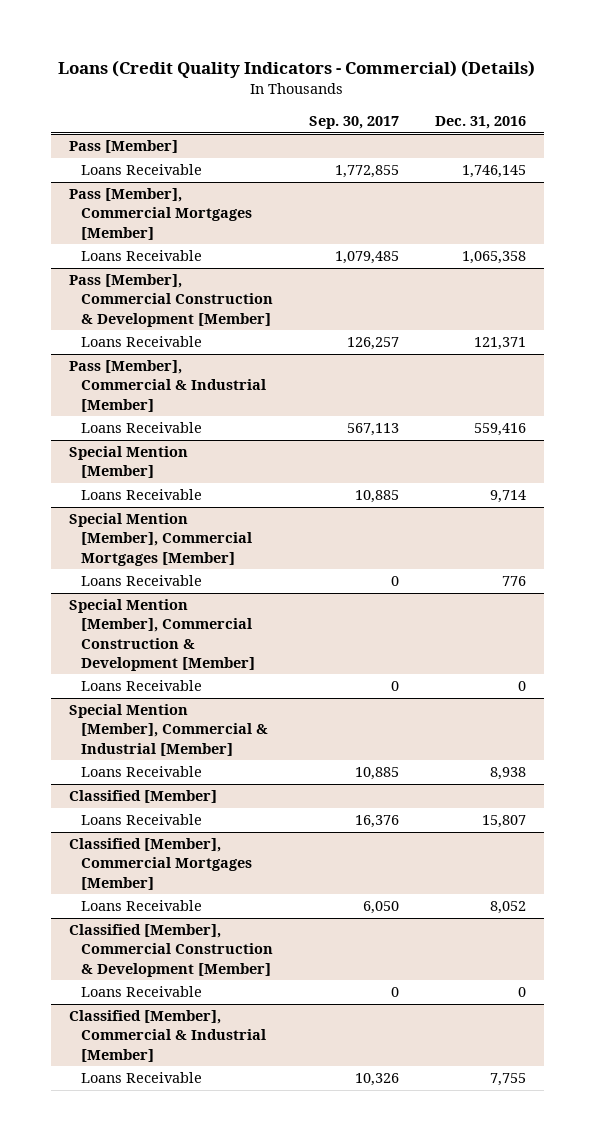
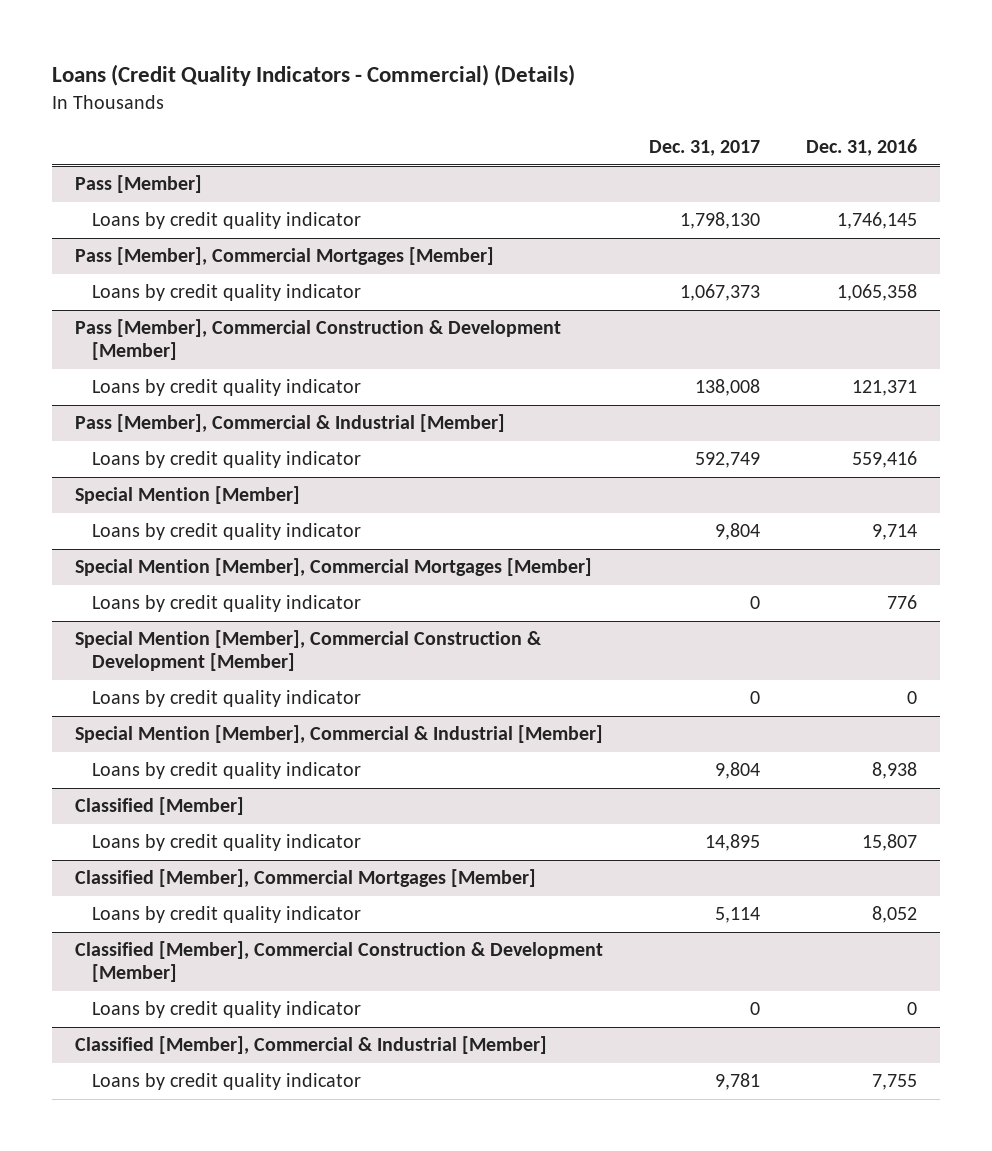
- | Sep. 30, 2017 | Dec. 31, 2016
+ | Dec. 31, 2017 | Dec. 31, 2016
@ Pass [Member]
- Loans Receivable | 1,772,855 | 1,746,145
+ Loans by credit quality indicator | 1,798,130 | 1,746,145
@ Pass [Member], Commercial Mortgages [Member]
- Loans Receivable | 1,079,485 | 1,065,358
+ Loans by credit quality indicator | 1,067,373 | 1,065,358
@ Pass [Member], Commercial Construction & Development [Member]
- Loans Receivable | 126,257 | 121,371
+ Loans by credit quality indicator | 138,008 | 121,371
@ Pass [Member], Commercial & Industrial [Member]
- Loans Receivable | 567,113 | 559,416
+ Loans by credit quality indicator | 592,749 | 559,416
@ Special Mention [Member]
- Loans Receivable | 10,885 | 9,714
+ Loans by credit quality indicator | 9,804 | 9,714
@ Special Mention [Member], Commercial Mortgages [Member]
- Loans Receivable | 0 | 776
+ Loans by credit quality indicator | 0 | 776
@ Special Mention [Member], Commercial Construction & Development [Member]
- Loans Receivable | 0 | 0
+ Loans by credit quality indicator | 0 | 0
@ Special Mention [Member], Commercial & Industrial [Member]
- Loans Receivable | 10,885 | 8,938
+ Loans by credit quality indicator | 9,804 | 8,938
@ Classified [Member]
- Loans Receivable | 16,376 | 15,807
+ Loans by credit quality indicator | 14,895 | 15,807
@ Classified [Member], Commercial Mortgages [Member]
- Loans Receivable | 6,050 | 8,052
+ Loans by credit quality indicator | 5,114 | 8,052
@ Classified [Member], Commercial Construction & Development [Member]
- Loans Receivable | 0 | 0
+ Loans by credit quality indicator | 0 | 0
@ Classified [Member], Commercial & Industrial [Member]
- Loans Receivable | 10,326 | 7,755
+ Loans by credit quality indicator | 9,781 | 7,755

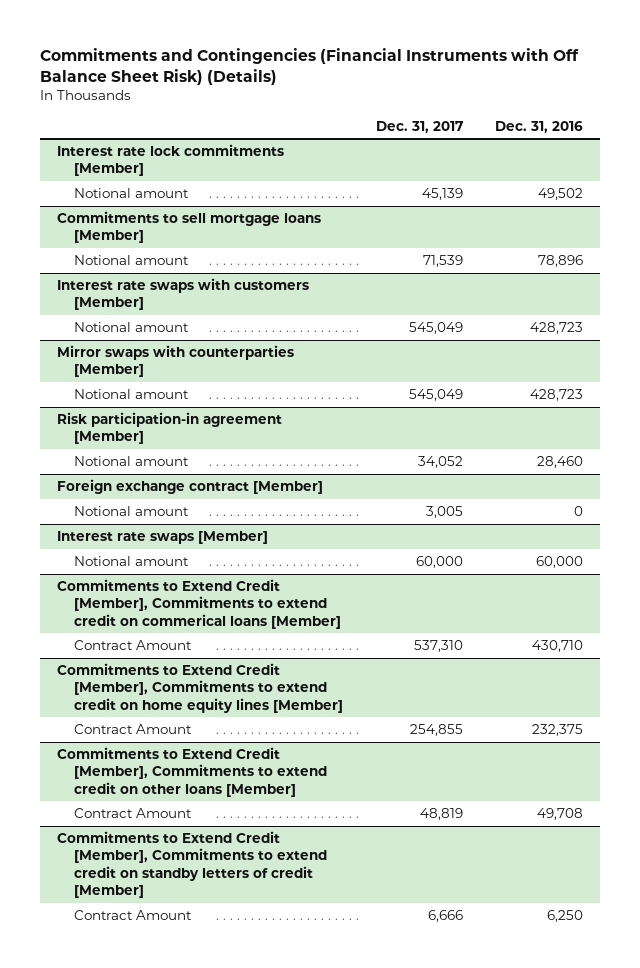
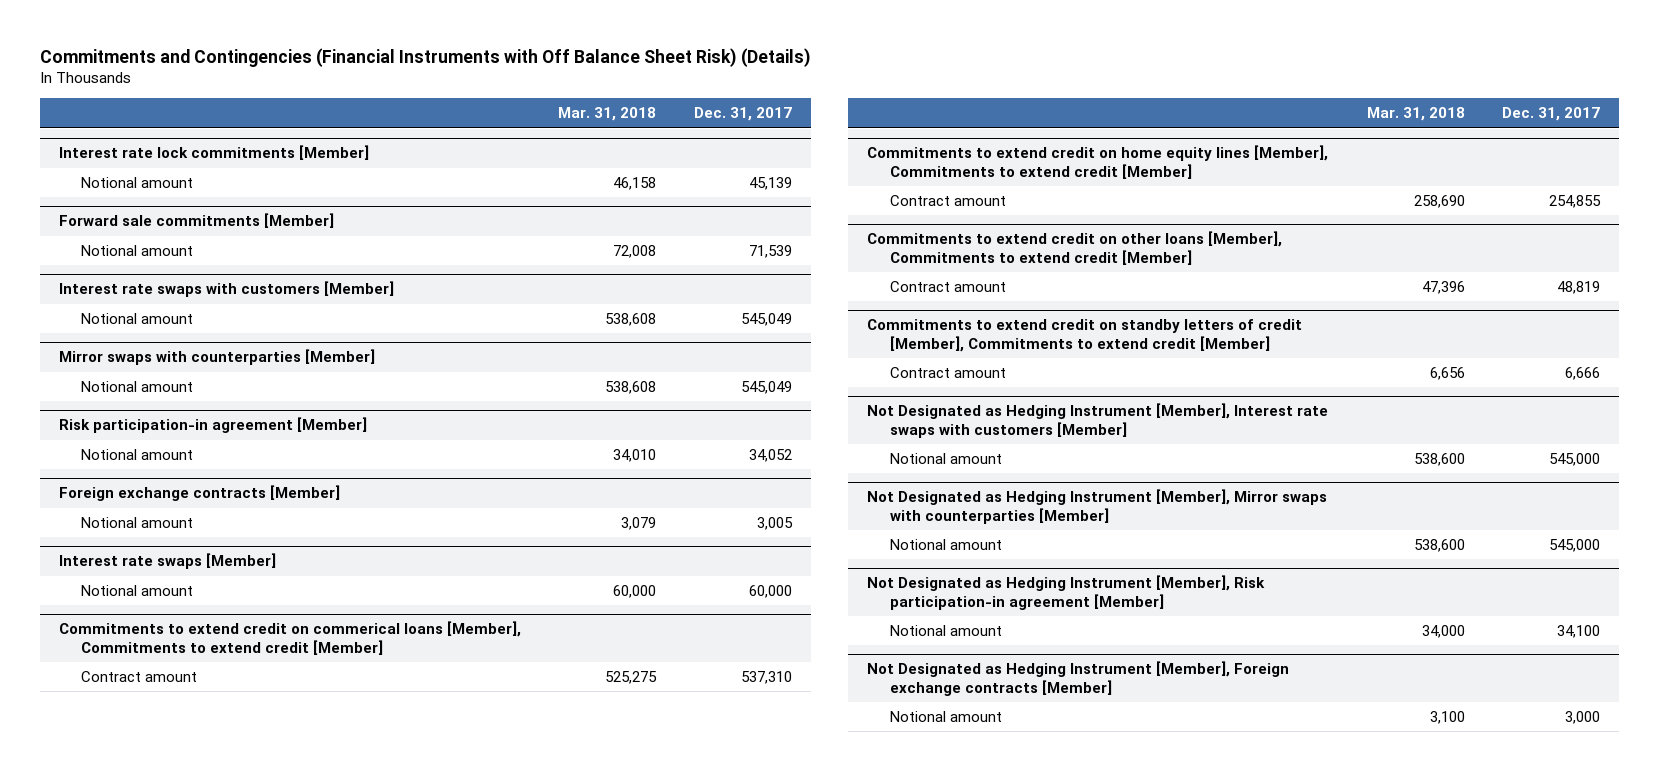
- | Dec. 31, 2017 | Dec. 31, 2016
+ | Mar. 31, 2018 | Dec. 31, 2017
- Commitments to sell mortgage loans [Member]
+ Forward sale commitments [Member]
- Foreign exchange contract [Member]
+ Foreign exchange contracts [Member]
- Commitments to Extend Credit [Member], Commitments to extend credit on commerical loans [Member]
- Contract Amount | 537,310 | 430,710
- Commitments to Extend Credit [Member], Commitments to extend credit on home equity lines [Member]
- Contract Amount | 254,855 | 232,375
- Commitments to Extend Credit [Member], Commitments to extend credit on other loans [Member]
- Contract Amount | 48,819 | 49,708
- Commitments to Extend Credit [Member], Commitments to extend credit on standby letters of credit [Member]
- Contract Amount | 6,666 | 6,250
+ Commitments to extend credit on commerical loans [Member], Commitments to extend credit [Member]
+ Contract amount | 525,275 | 537,310
+ Commitments to extend credit on home equity lines [Member], Commitments to extend credit [Member]
+ Contract amount | 258,690 | 254,855
+ Commitments to extend credit on other loans [Member], Commitments to extend credit [Member]
+ Contract amount | 47,396 | 48,819
+ Commitments to extend credit on standby letters of credit [Member], Commitments to extend credit [Member]
+ Contract amount | 6,656 | 6,666
+ Not Designated as Hedging Instrument [Member], Interest rate swaps with customers [Member]
+ Notional amount | 538,600 | 545,000
+ Not Designated as Hedging Instrument [Member], Mirror swaps with counterparties [Member]
+ Notional amount | 538,600 | 545,000
+ Not Designated as Hedging Instrument [Member], Risk participation-in agreement [Member]
+ Notional amount | 34,000 | 34,100
+ Not Designated as Hedging Instrument [Member], Foreign exchange contracts [Member]
+ Notional amount | 3,100 | 3,000

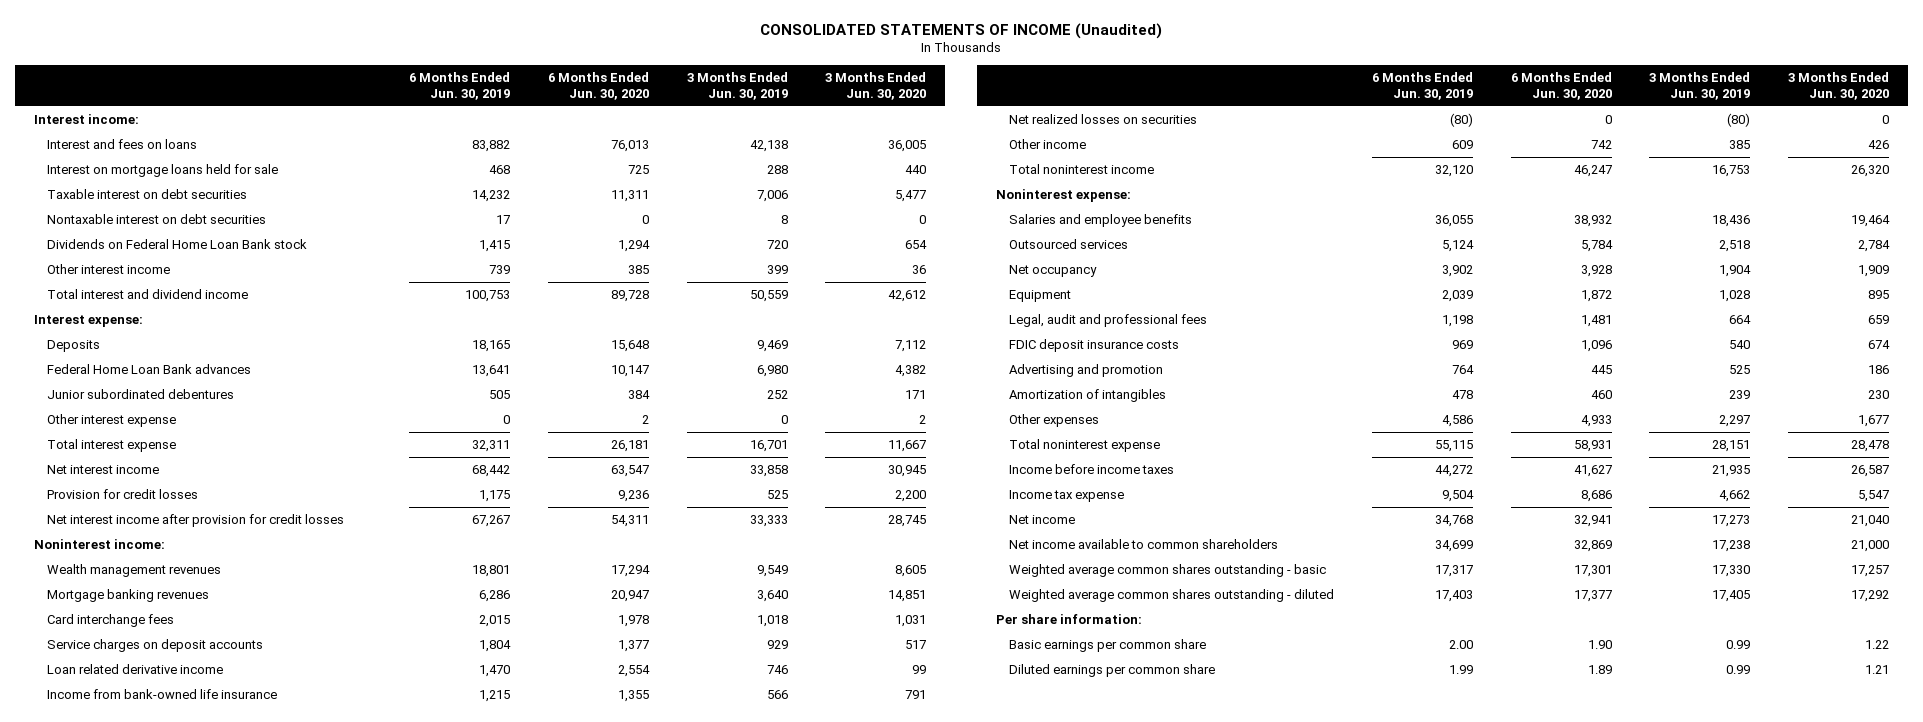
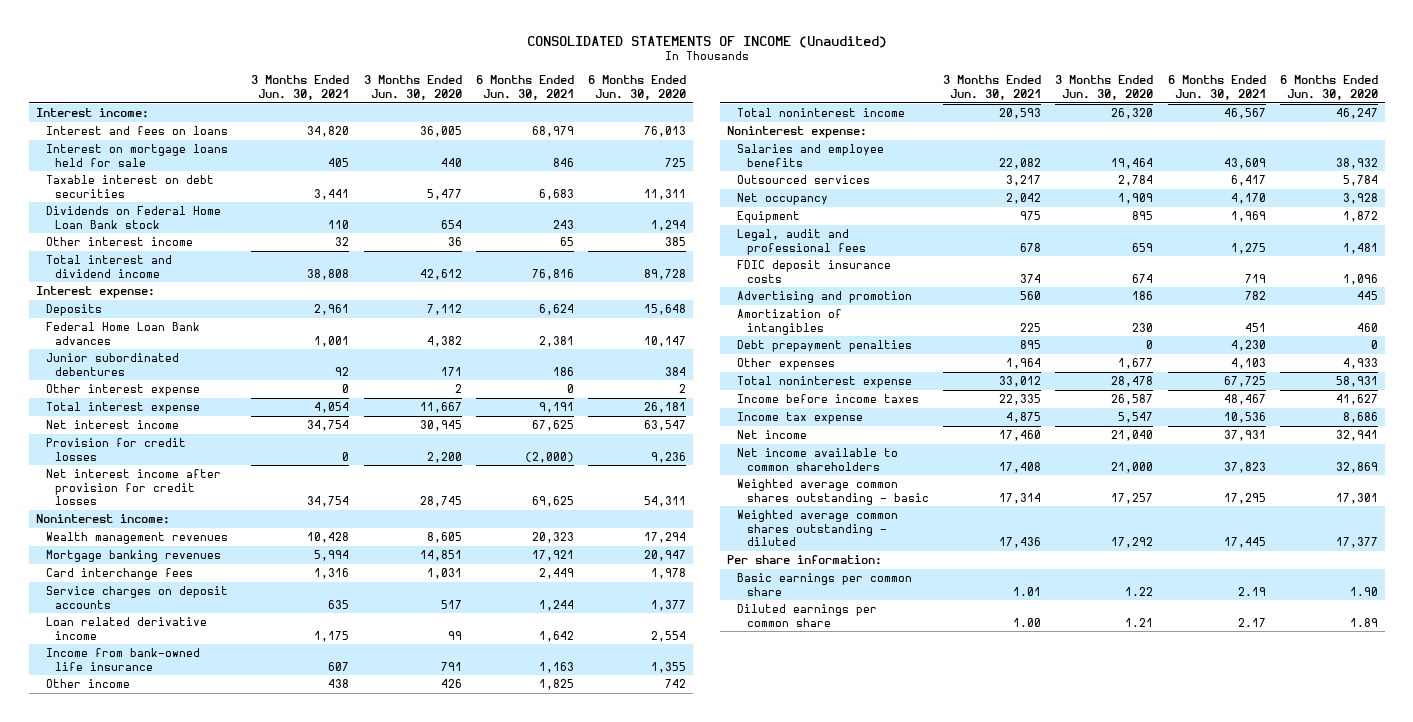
- | 6 Months Ended Jun. 30, 2019 | 6 Months Ended Jun. 30, 2020 | 3 Months Ended Jun. 30, 2019 | 3 Months Ended Jun. 30, 2020
+ | 3 Months Ended Jun. 30, 2021 | 3 Months Ended Jun. 30, 2020 | 6 Months Ended Jun. 30, 2021 | 6 Months Ended Jun. 30, 2020
- Nontaxable interest on debt securities | 17 | 0 | 8 | 0
- Net realized losses on securities | (80) | 0 | (80) | 0
+ Debt prepayment penalties | 895 | 0 | 4,230 | 0

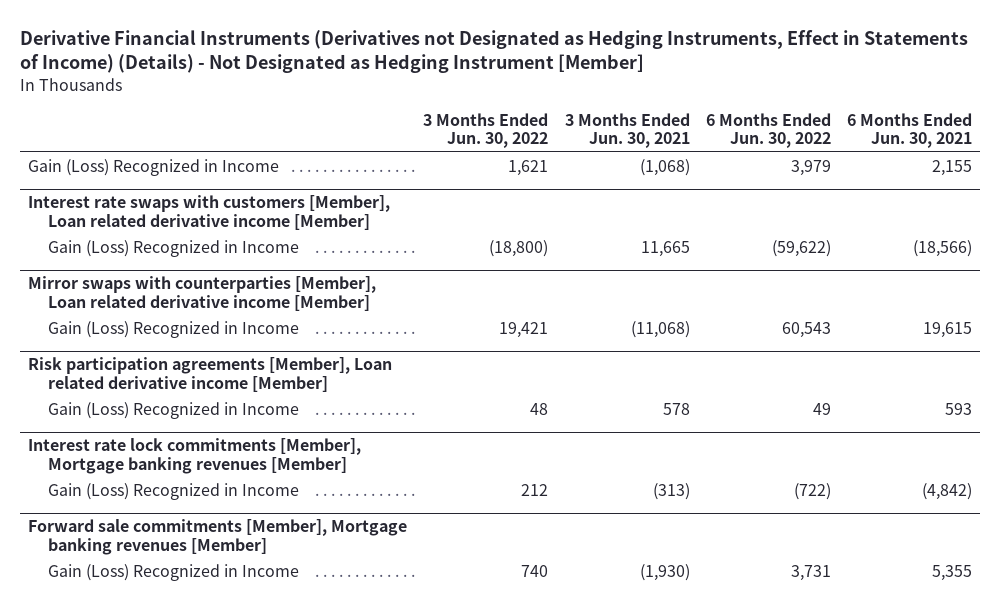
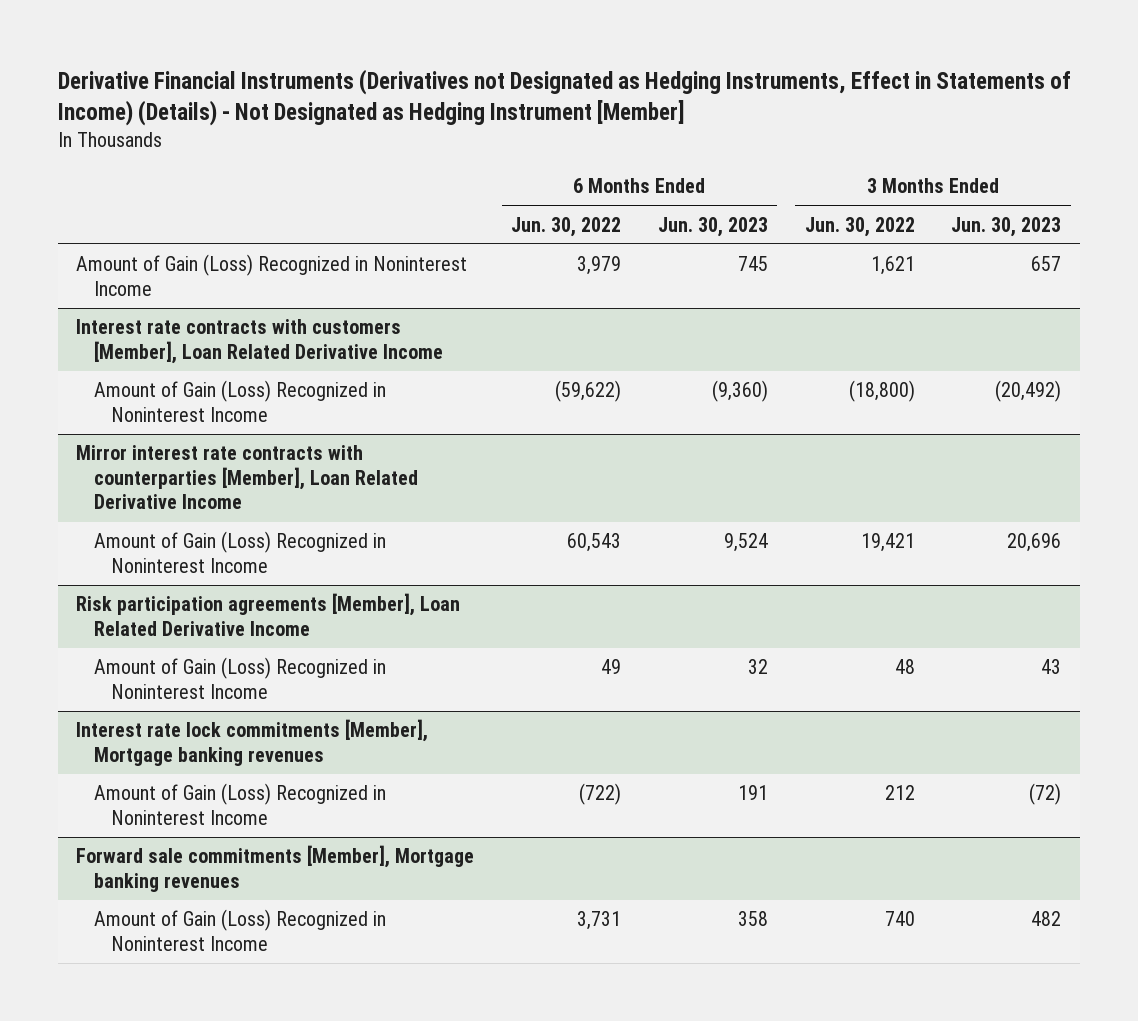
- | 3 Months Ended Jun. 30, 2022 | 3 Months Ended Jun. 30, 2021 | 6 Months Ended Jun. 30, 2022 | 6 Months Ended Jun. 30, 2021
+ | 6 Months Ended Jun. 30, 2022 | 6 Months Ended Jun. 30, 2023 | 3 Months Ended Jun. 30, 2022 | 3 Months Ended Jun. 30, 2023
- Gain (Loss) Recognized in Income | 1,621 | (1,068) | 3,979 | 2,155
- Interest rate swaps with customers [Member], Loan related derivative income [Member]
- Gain (Loss) Recognized in Income | (18,800) | 11,665 | (59,622) | (18,566)
- Mirror swaps with counterparties [Member], Loan related derivative income [Member]
- Gain (Loss) Recognized in Income | 19,421 | (11,068) | 60,543 | 19,615
- Risk participation agreements [Member], Loan related derivative income [Member]
- Gain (Loss) Recognized in Income | 48 | 578 | 49 | 593
- Interest rate lock commitments [Member], Mortgage banking revenues [Member]
- Gain (Loss) Recognized in Income | 212 | (313) | (722) | (4,842)
- Forward sale commitments [Member], Mortgage banking revenues [Member]
- Gain (Loss) Recognized in Income | 740 | (1,930) | 3,731 | 5,355
+ Amount of Gain (Loss) Recognized in Noninterest Income | 3,979 | 745 | 1,621 | 657
+ Interest rate contracts with customers [Member], Loan Related Derivative Income
+ Amount of Gain (Loss) Recognized in Noninterest Income | (59,622) | (9,360) | (18,800) | (20,492)
+ Mirror interest rate contracts with counterparties [Member], Loan Related Derivative Income
+ Amount of Gain (Loss) Recognized in Noninterest Income | 60,543 | 9,524 | 19,421 | 20,696
+ Risk participation agreements [Member], Loan Related Derivative Income
+ Amount of Gain (Loss) Recognized in Noninterest Income | 49 | 32 | 48 | 43
+ Interest rate lock commitments [Member], Mortgage banking revenues
+ Amount of Gain (Loss) Recognized in Noninterest Income | (722) | 191 | 212 | (72)
+ Forward sale commitments [Member], Mortgage banking revenues
+ Amount of Gain (Loss) Recognized in Noninterest Income | 3,731 | 358 | 740 | 482

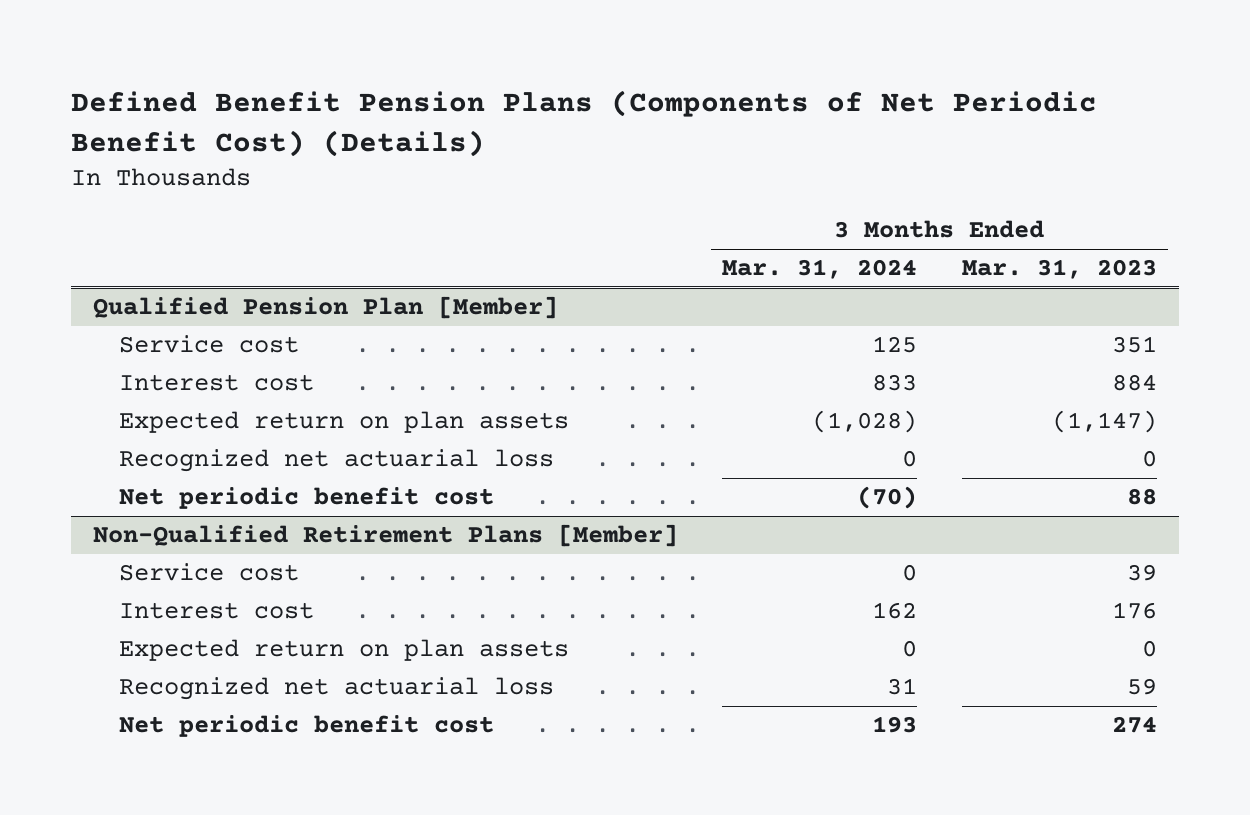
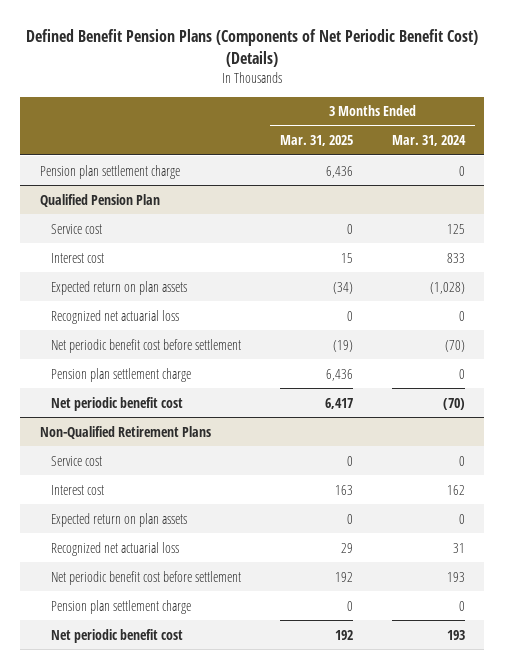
- | 3 Months Ended Mar. 31, 2024 | 3 Months Ended Mar. 31, 2023
+ | 3 Months Ended Mar. 31, 2025 | 3 Months Ended Mar. 31, 2024
- Qualified Pension Plan [Member]
+ Pension plan settlement charge | 6,436 | 0
+ Qualified Pension Plan
+ Net periodic benefit cost before settlement | (19) | (70)
+ Pension plan settlement charge | 6,436 | 0
- Non-Qualified Retirement Plans [Member]
+ Non-Qualified Retirement Plans
+ Net periodic benefit cost before settlement | 192 | 193
+ Pension plan settlement charge | 0 | 0

